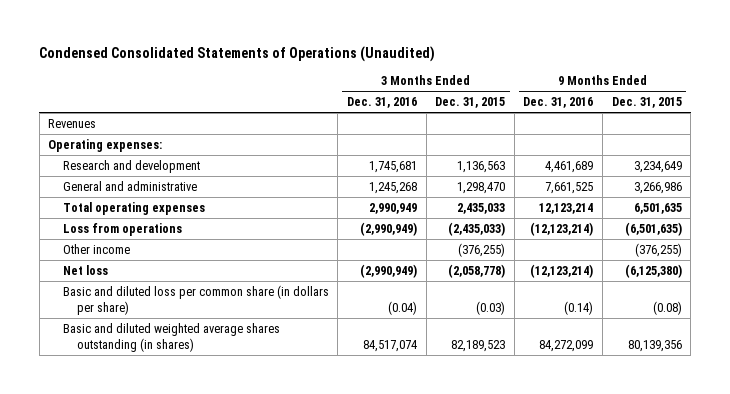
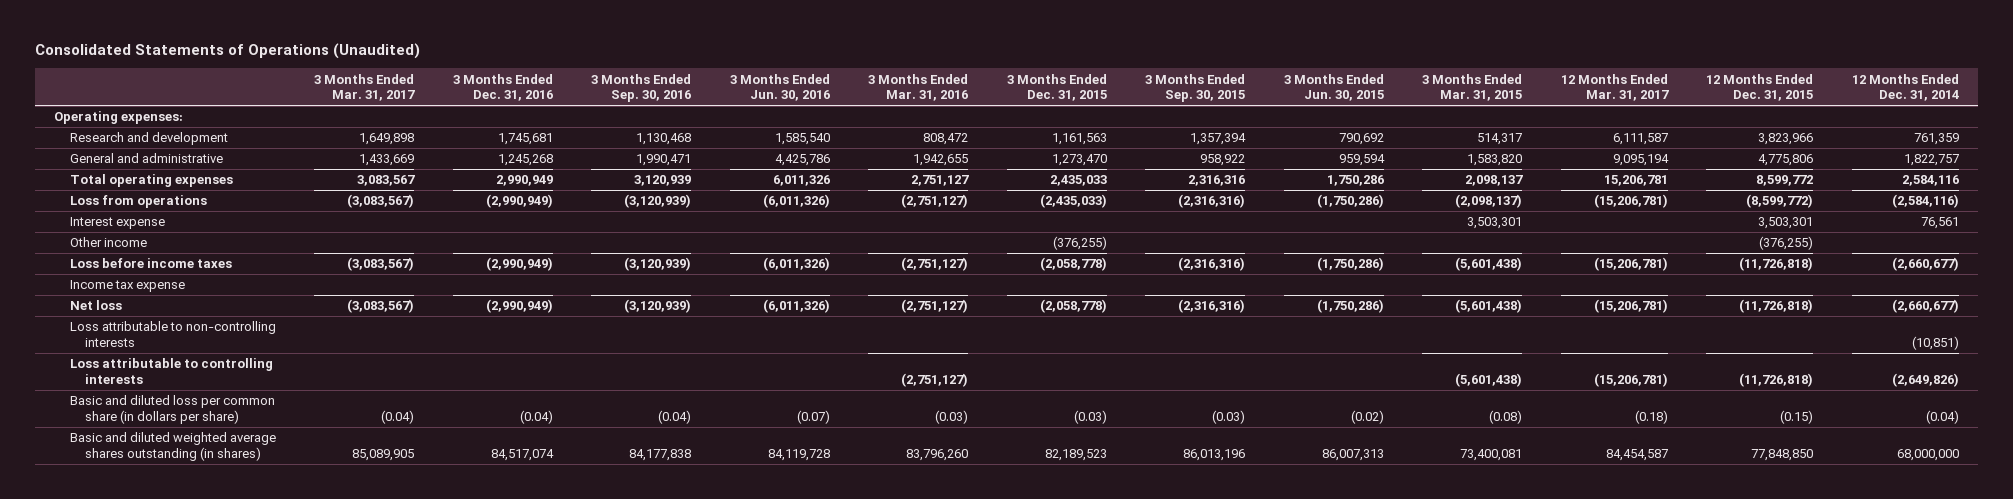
- Condensed Consolidated Statements of Operations (Unaudited)
+ Consolidated Statements of Operations (Unaudited)
- | 3 Months Ended Dec. 31, 2016 | 3 Months Ended Dec. 31, 2015 | 9 Months Ended Dec. 31, 2016 | 9 Months Ended Dec. 31, 2015
+ | 3 Months Ended Mar. 31, 2017 | 3 Months Ended Dec. 31, 2016 | 3 Months Ended Sep. 30, 2016 | 3 Months Ended Jun. 30, 2016 | 3 Months Ended Mar. 31, 2016 | 3 Months Ended Dec. 31, 2015 | 3 Months Ended Sep. 30, 2015 | 3 Months Ended Jun. 30, 2015 | 3 Months Ended Mar. 31, 2015 | 12 Months Ended Mar. 31, 2017 | 12 Months Ended Dec. 31, 2015 | 12 Months Ended Dec. 31, 2014
- Revenues
- Research and development | 1,745,681 | 1,136,563 | 4,461,689 | 3,234,649
- General and administrative | 1,245,268 | 1,298,470 | 7,661,525 | 3,266,986
+ Research and development | 1,649,898 | 1,745,681 | 1,130,468 | 1,585,540 | 808,472 | 1,161,563 | 1,357,394 | 790,692 | 514,317 | 6,111,587 | 3,823,966 | 761,359
+ General and administrative | 1,433,669 | 1,245,268 | 1,990,471 | 4,425,786 | 1,942,655 | 1,273,470 | 958,922 | 959,594 | 1,583,820 | 9,095,194 | 4,775,806 | 1,822,757
+ Interest expense | | | | | | | | | 3,503,301 | | 3,503,301 | 76,561
+ Loss before income taxes | (3,083,567) | (2,990,949) | (3,120,939) | (6,011,326) | (2,751,127) | (2,058,778) | (2,316,316) | (1,750,286) | (5,601,438) | (15,206,781) | (11,726,818) | (2,660,677)
+ Income tax expense
+ Loss attributable to non-controlling interests | | | | | | | | | | | | (10,851)
+ Loss attributable to controlling interests | | | | | (2,751,127) | | | | (5,601,438) | (15,206,781) | (11,726,818) | (2,649,826)

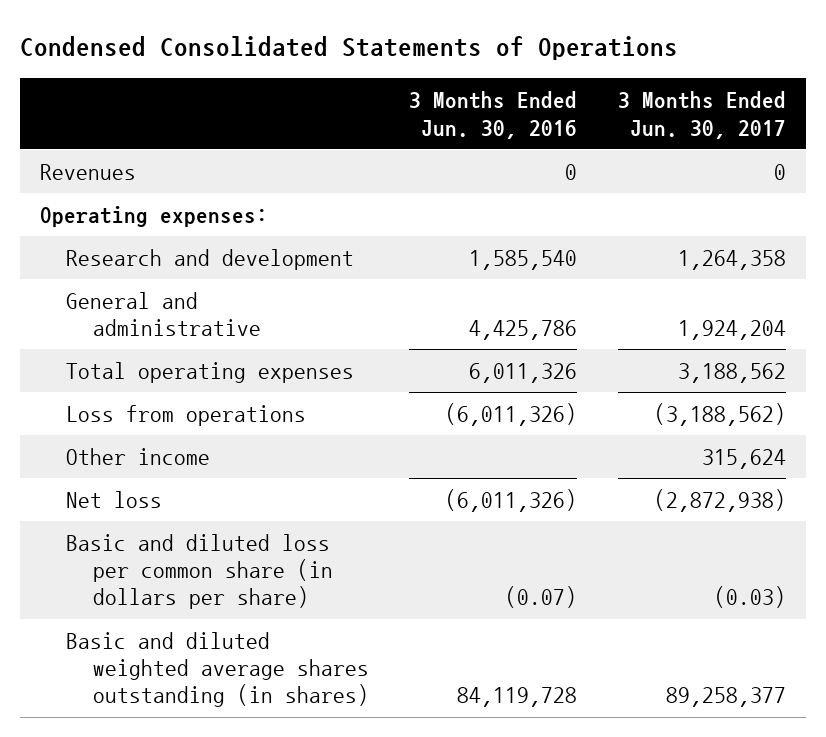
- Consolidated Statements of Operations (Unaudited)
+ Condensed Consolidated Statements of Operations
- | 3 Months Ended Mar. 31, 2017 | 3 Months Ended Dec. 31, 2016 | 3 Months Ended Sep. 30, 2016 | 3 Months Ended Jun. 30, 2016 | 3 Months Ended Mar. 31, 2016 | 3 Months Ended Dec. 31, 2015 | 3 Months Ended Sep. 30, 2015 | 3 Months Ended Jun. 30, 2015 | 3 Months Ended Mar. 31, 2015 | 12 Months Ended Mar. 31, 2017 | 12 Months Ended Dec. 31, 2015 | 12 Months Ended Dec. 31, 2014
+ | 3 Months Ended Jun. 30, 2016 | 3 Months Ended Jun. 30, 2017
+ Revenues | 0 | 0
- Interest expense | | | | | | | | | 3,503,301 | | 3,503,301 | 76,561
- Loss before income taxes | (3,083,567) | (2,990,949) | (3,120,939) | (6,011,326) | (2,751,127) | (2,058,778) | (2,316,316) | (1,750,286) | (5,601,438) | (15,206,781) | (11,726,818) | (2,660,677)
- Income tax expense
- Loss attributable to non-controlling interests | | | | | | | | | | | | (10,851)
- Loss attributable to controlling interests | | | | | (2,751,127) | | | | (5,601,438) | (15,206,781) | (11,726,818) | (2,649,826)

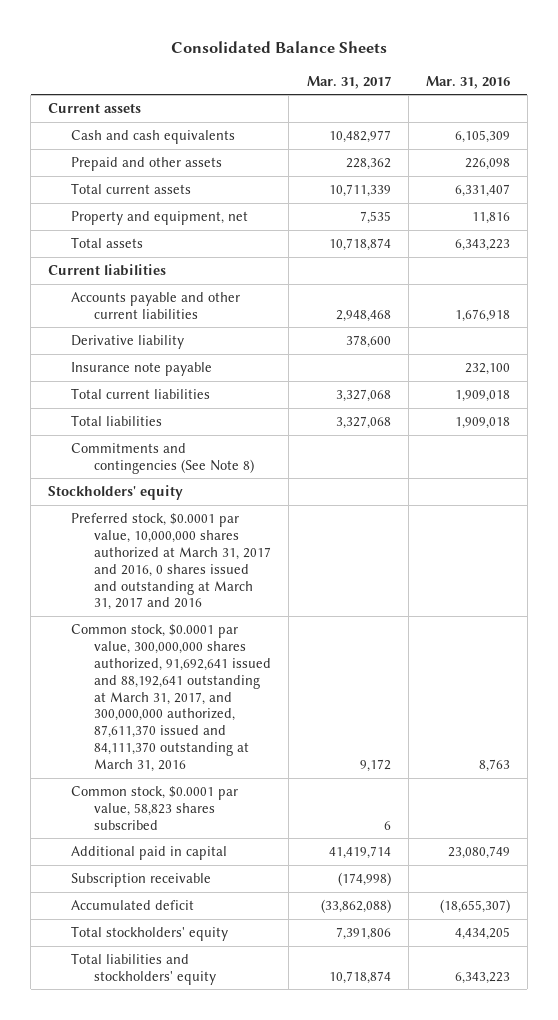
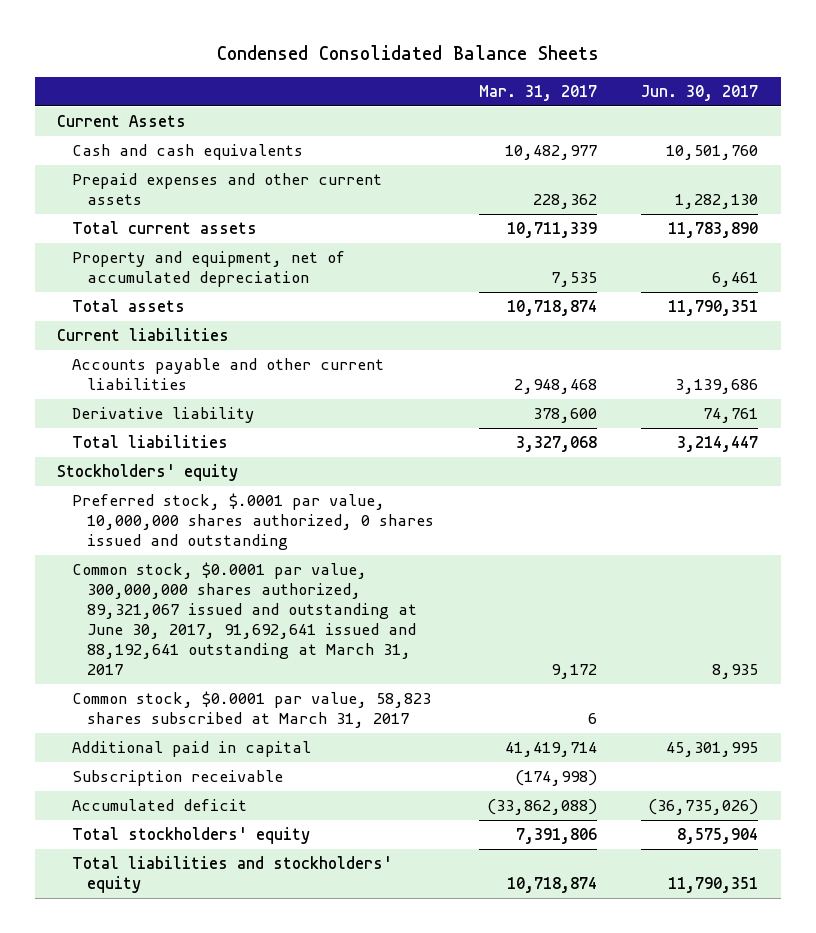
- Consolidated Balance Sheets
+ Condensed Consolidated Balance Sheets
- | Mar. 31, 2017 | Mar. 31, 2016
+ | Mar. 31, 2017 | Jun. 30, 2017
- Current assets
+ Current Assets
- Prepaid and other assets | 228,362 | 226,098
+ Prepaid expenses and other current assets | 228,362 | 1,282,130
- Property and equipment, net | 7,535 | 11,816
+ Property and equipment, net of accumulated depreciation | 7,535 | 6,461
- Insurance note payable | | 232,100
- Total current liabilities | 3,327,068 | 1,909,018
- Commitments and contingencies (See Note 8)
- Preferred stock, $0.0001 par value, 10,000,000 shares authorized at March 31, 2017 and 2016, 0 shares issued and outstanding at March 31, 2017 and 2016
- Common stock, $0.0001 par value, 300,000,000 shares authorized, 91,692,641 issued and 88,192,641 outstanding at March 31, 2017, and 300,000,000 authorized, 87,611,370 issued and 84,111,370 outstanding at March 31, 2016 | 9,172 | 8,763
- Common stock, $0.0001 par value, 58,823 shares subscribed | 6 |
+ Preferred stock, $.0001 par value, 10,000,000 shares authorized, 0 shares issued and outstanding
+ Common stock, $0.0001 par value, 300,000,000 shares authorized, 89,321,067 issued and outstanding at June 30, 2017, 91,692,641 issued and 88,192,641 outstanding at March 31, 2017 | 9,172 | 8,935
+ Common stock, $0.0001 par value, 58,823 shares subscribed at March 31, 2017 | 6 |

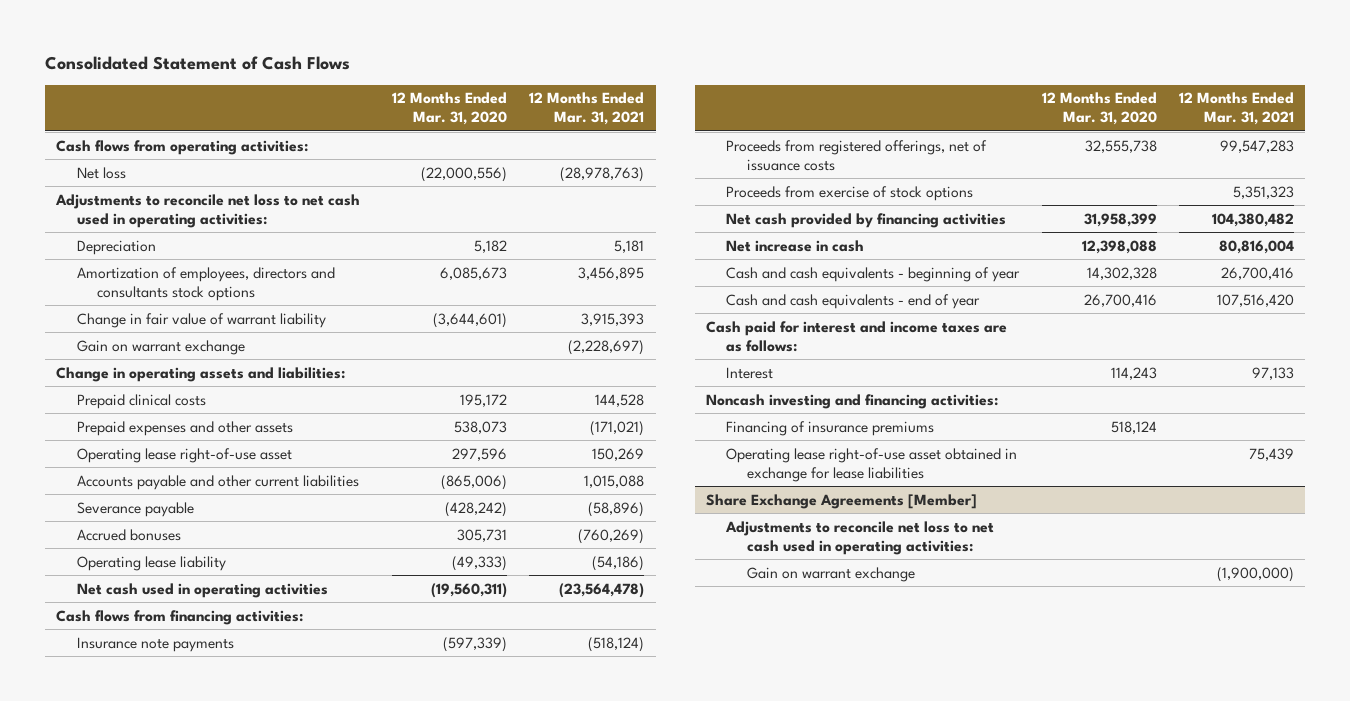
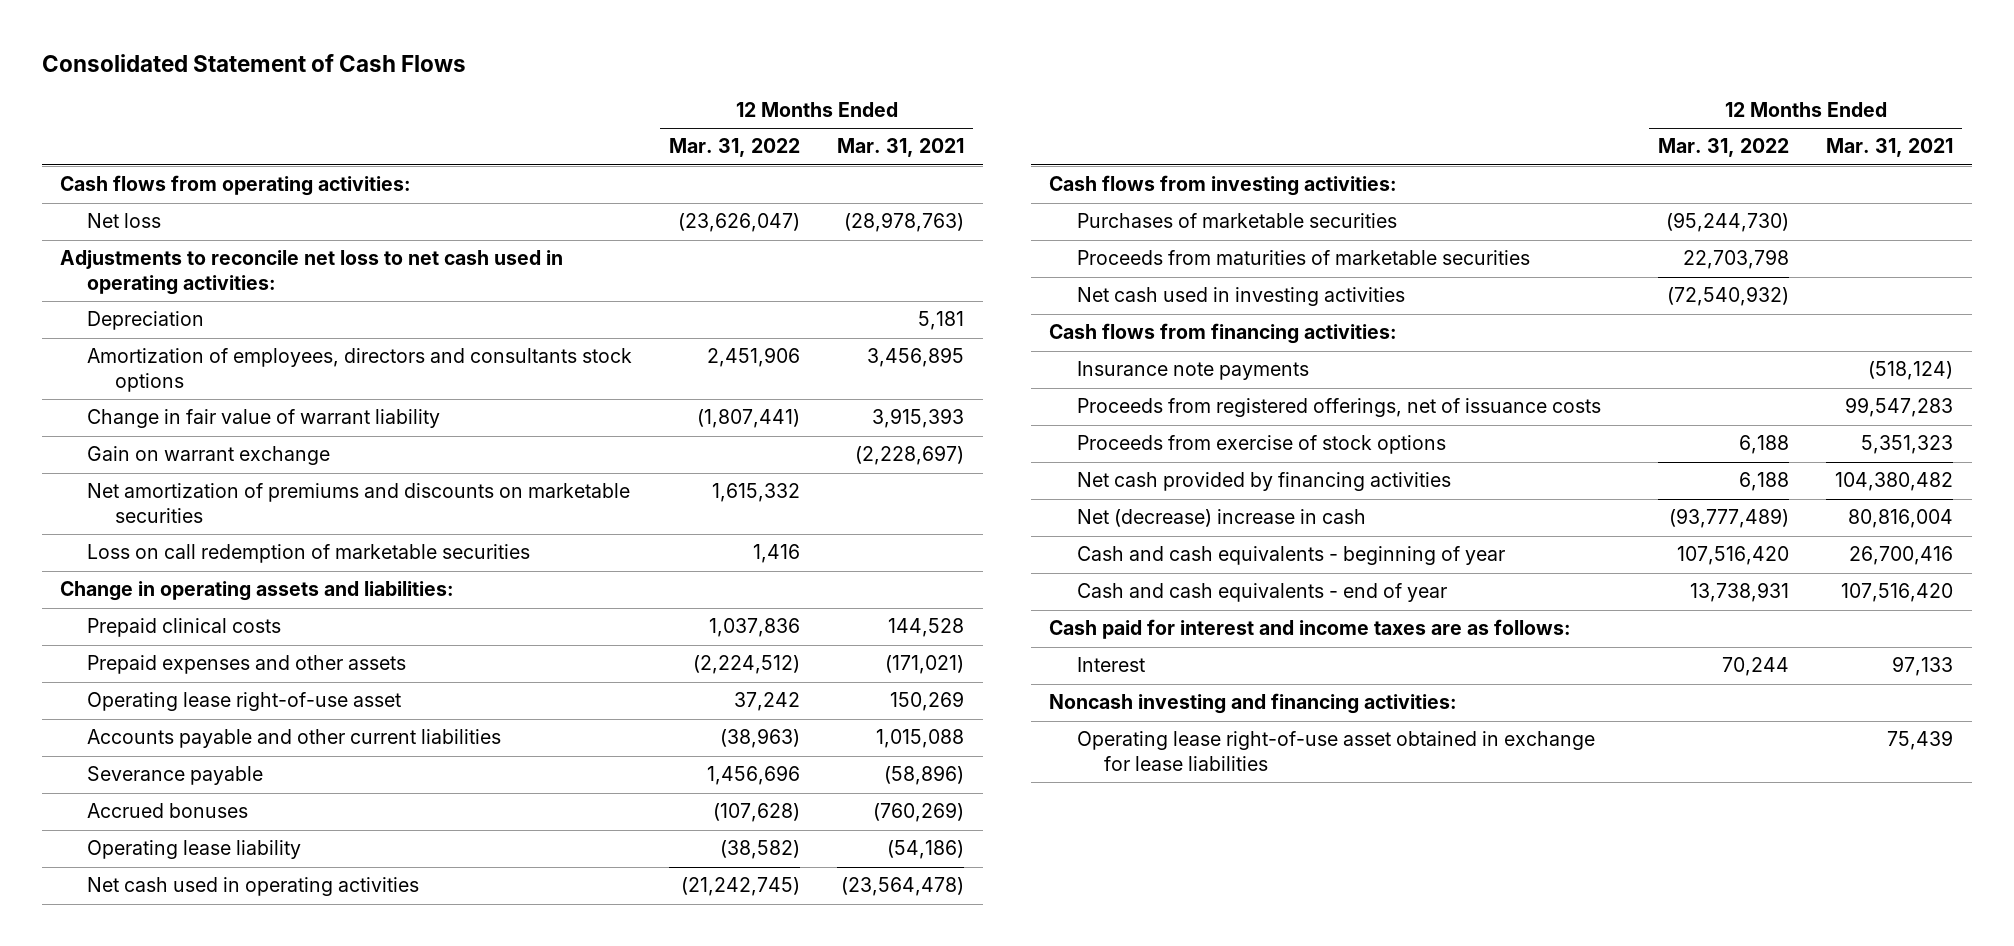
- | 12 Months Ended Mar. 31, 2020 | 12 Months Ended Mar. 31, 2021
+ | 12 Months Ended Mar. 31, 2022 | 12 Months Ended Mar. 31, 2021
+ Net amortization of premiums and discounts on marketable securities | 1,615,332 |
+ Loss on call redemption of marketable securities | 1,416 |
+ Cash flows from investing activities:
+ Purchases of marketable securities | (95,244,730) |
+ Proceeds from maturities of marketable securities | 22,703,798 |
+ Net cash used in investing activities | (72,540,932) |
- Net increase in cash | 12,398,088 | 80,816,004
+ Net (decrease) increase in cash | (93,777,489) | 80,816,004
- Financing of insurance premiums | 518,124 |
- Share Exchange Agreements [Member]
- Adjustments to reconcile net loss to net cash used in operating activities:
- Gain on warrant exchange | | (1,900,000)

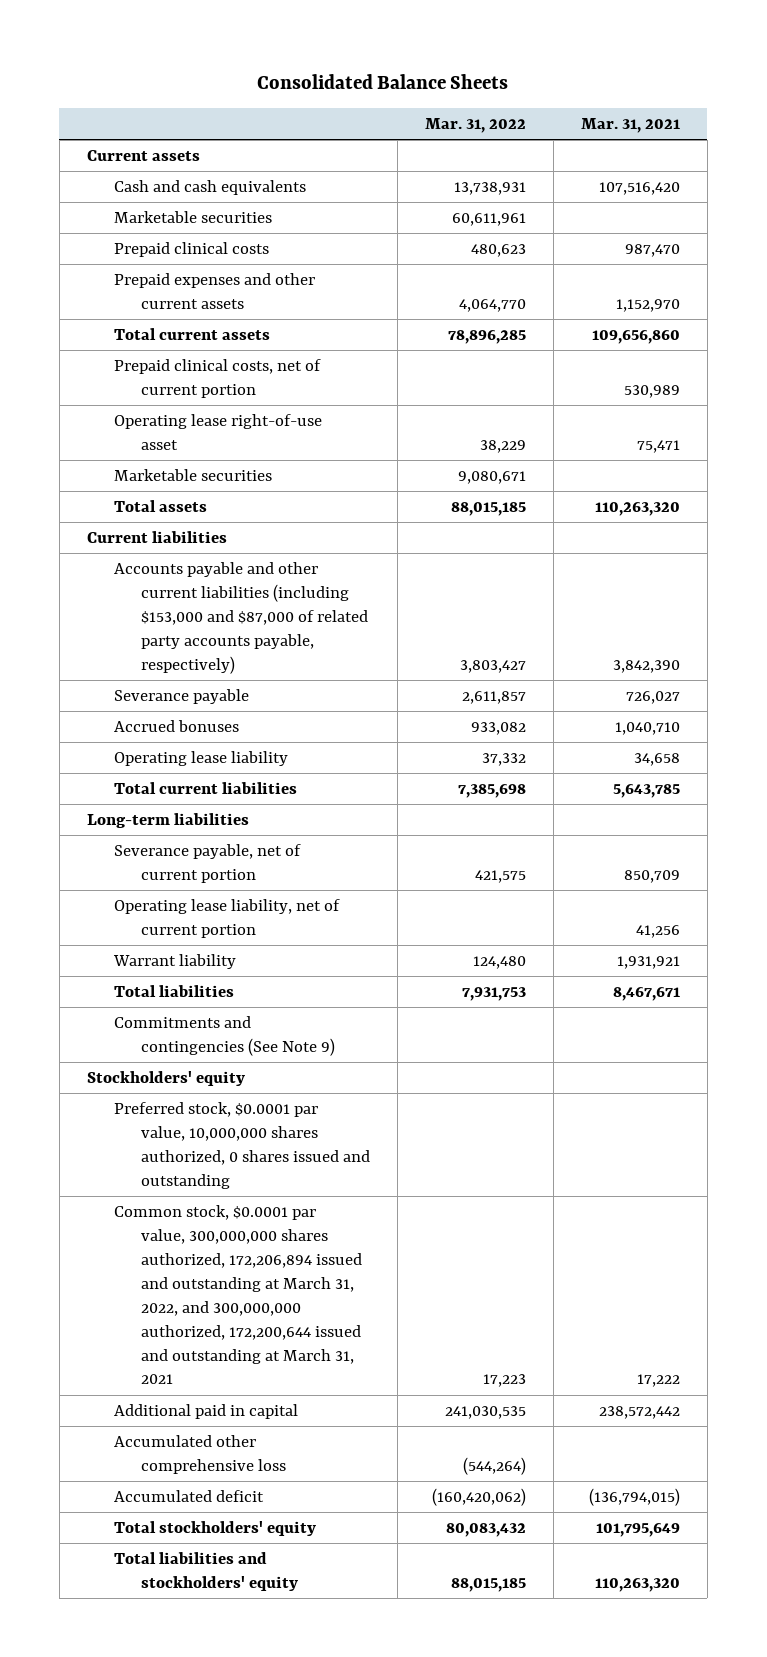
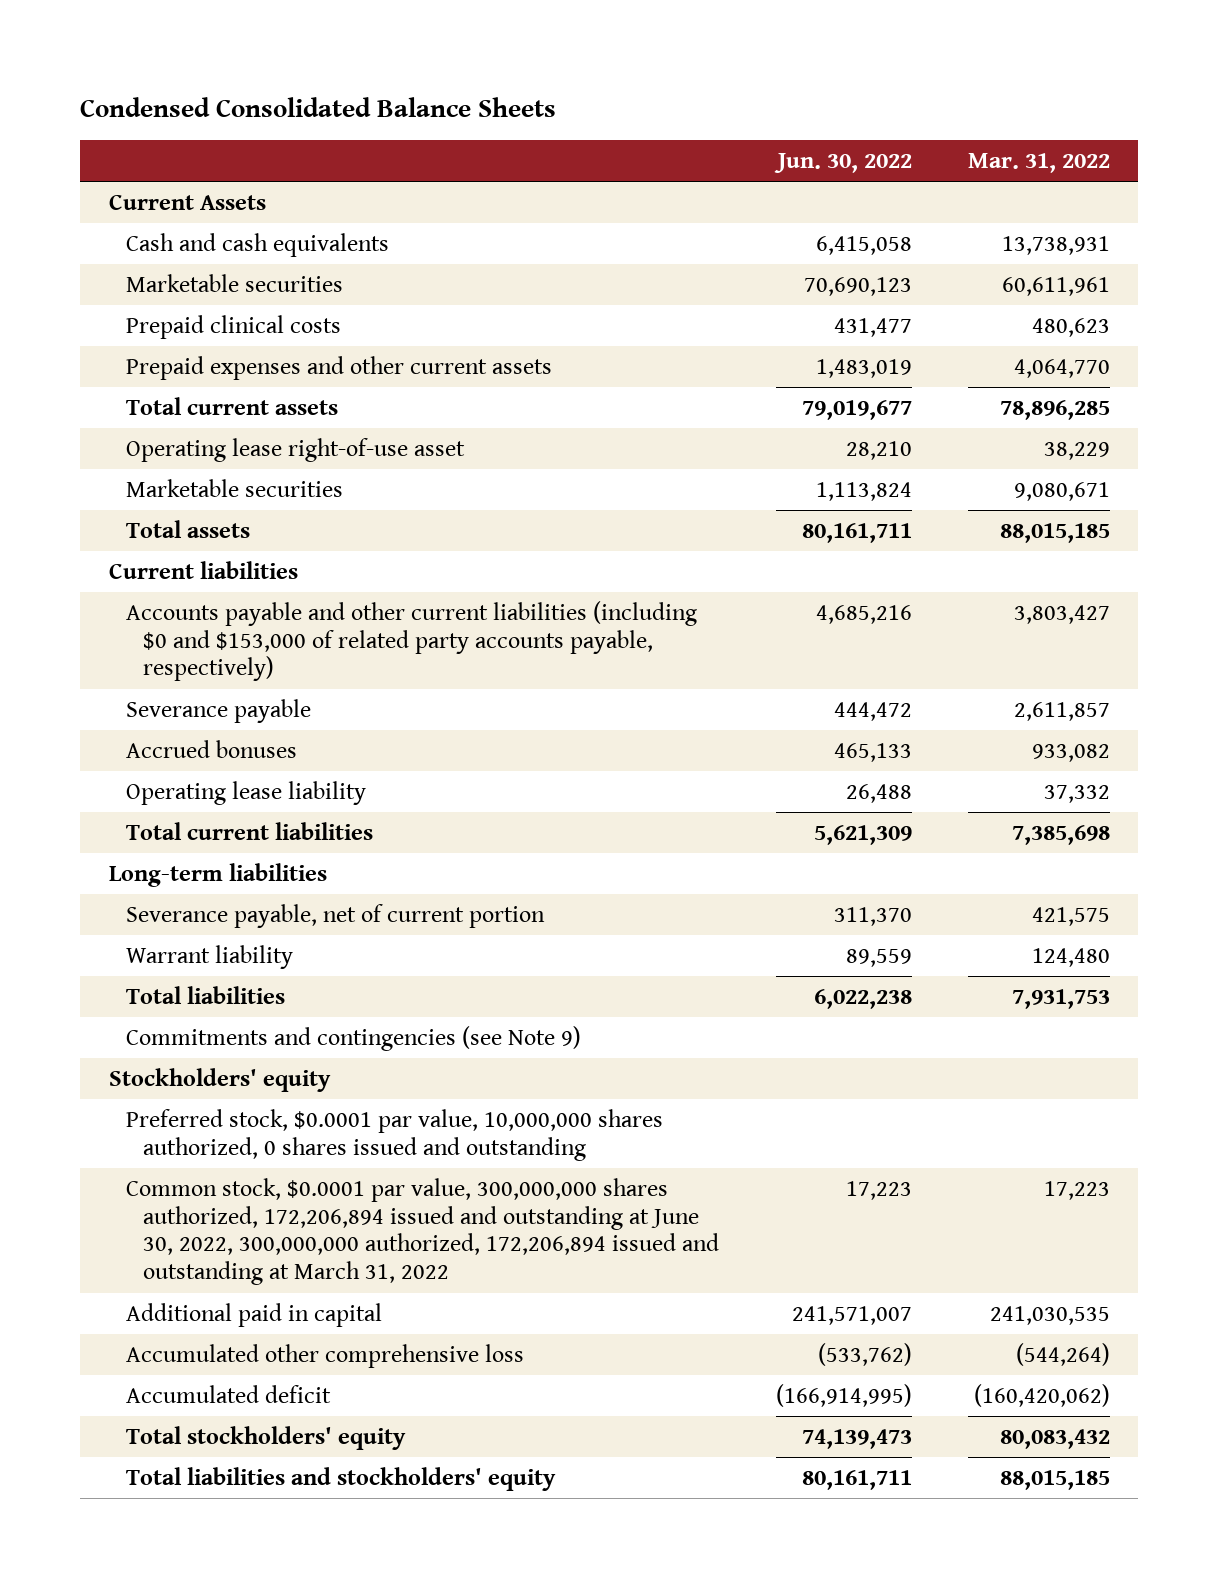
- Consolidated Balance Sheets
+ Condensed Consolidated Balance Sheets
- | Mar. 31, 2022 | Mar. 31, 2021
+ | Jun. 30, 2022 | Mar. 31, 2022
- Current assets
+ Current Assets
- Prepaid clinical costs, net of current portion | | 530,989
- Accounts payable and other current liabilities (including $153,000 and $87,000 of related party accounts payable, respectively) | 3,803,427 | 3,842,390
+ Accounts payable and other current liabilities (including $0 and $153,000 of related party accounts payable, respectively) | 4,685,216 | 3,803,427
- Operating lease liability, net of current portion | | 41,256
- Commitments and contingencies (See Note 9)
+ Commitments and contingencies (see Note 9)
- Common stock, $0.0001 par value, 300,000,000 shares authorized, 172,206,894 issued and outstanding at March 31, 2022, and 300,000,000 authorized, 172,200,644 issued and outstanding at March 31, 2021 | 17,223 | 17,222
+ Common stock, $0.0001 par value, 300,000,000 shares authorized, 172,206,894 issued and outstanding at June 30, 2022, 300,000,000 authorized, 172,206,894 issued and outstanding at March 31, 2022 | 17,223 | 17,223

